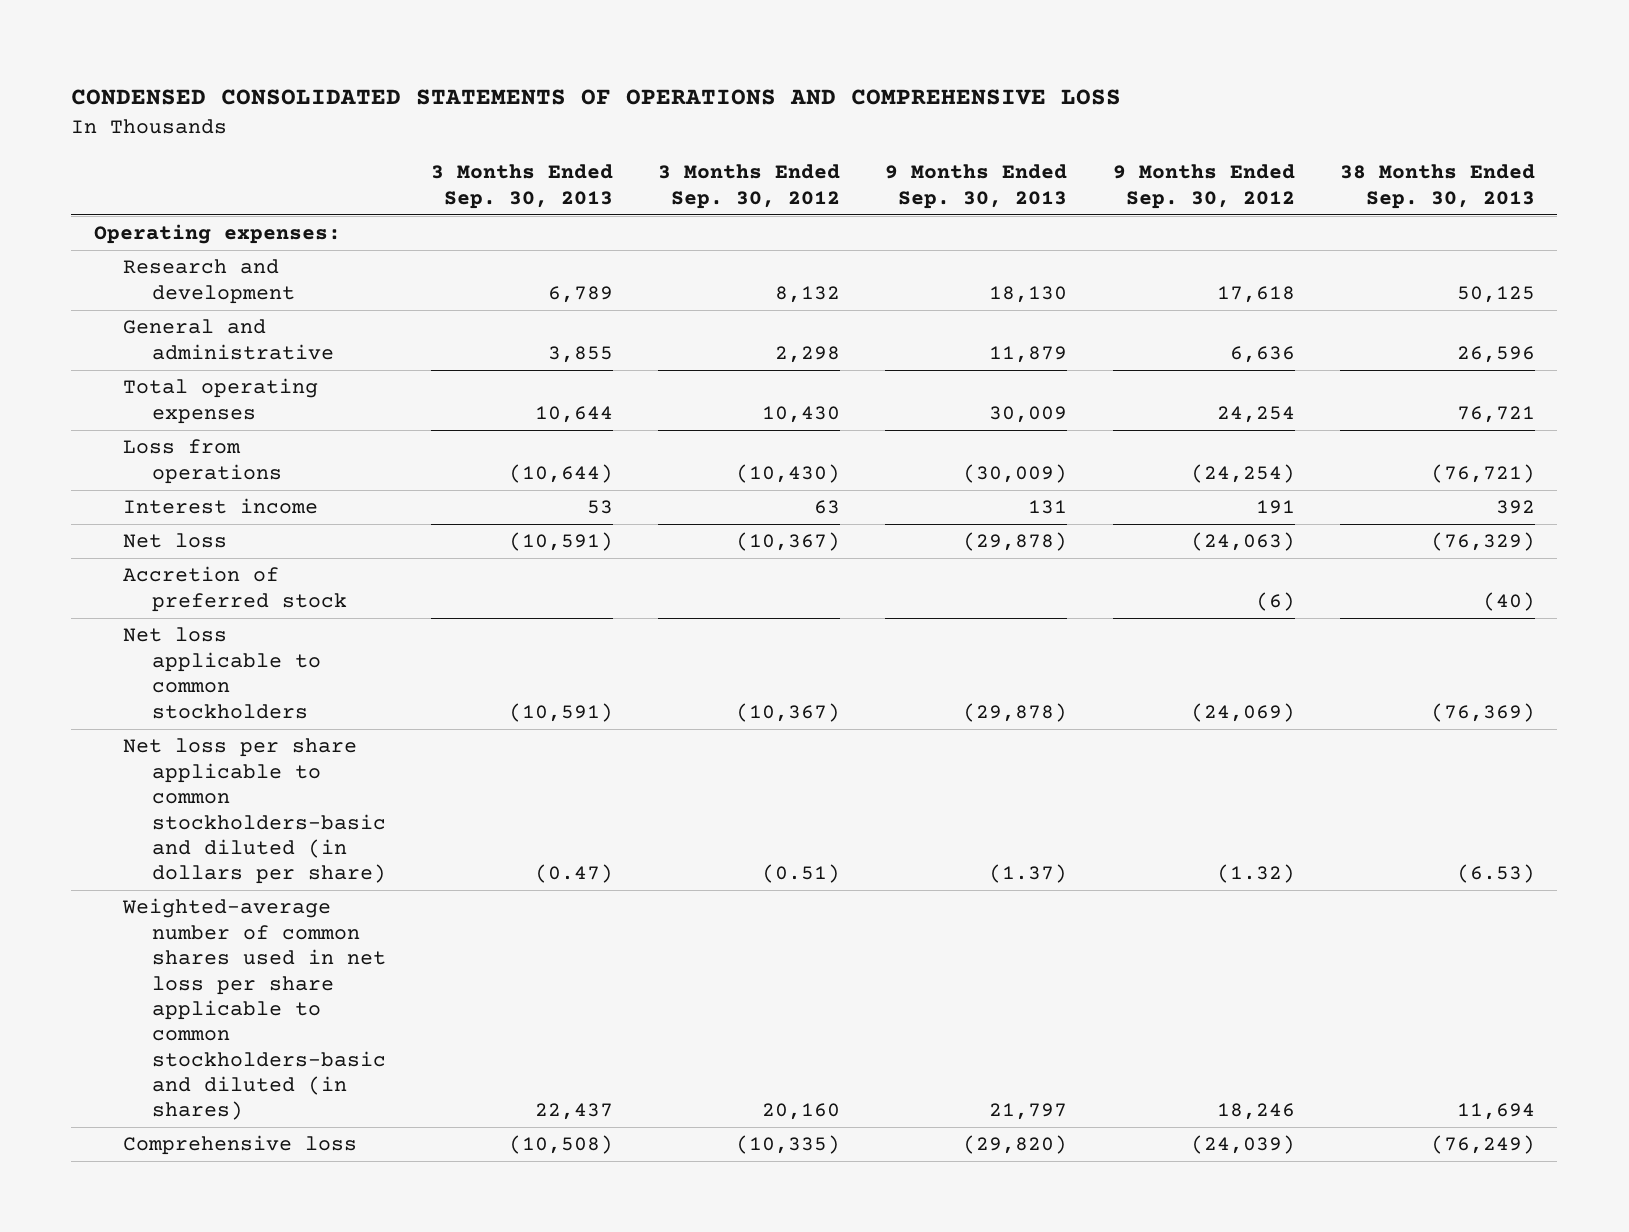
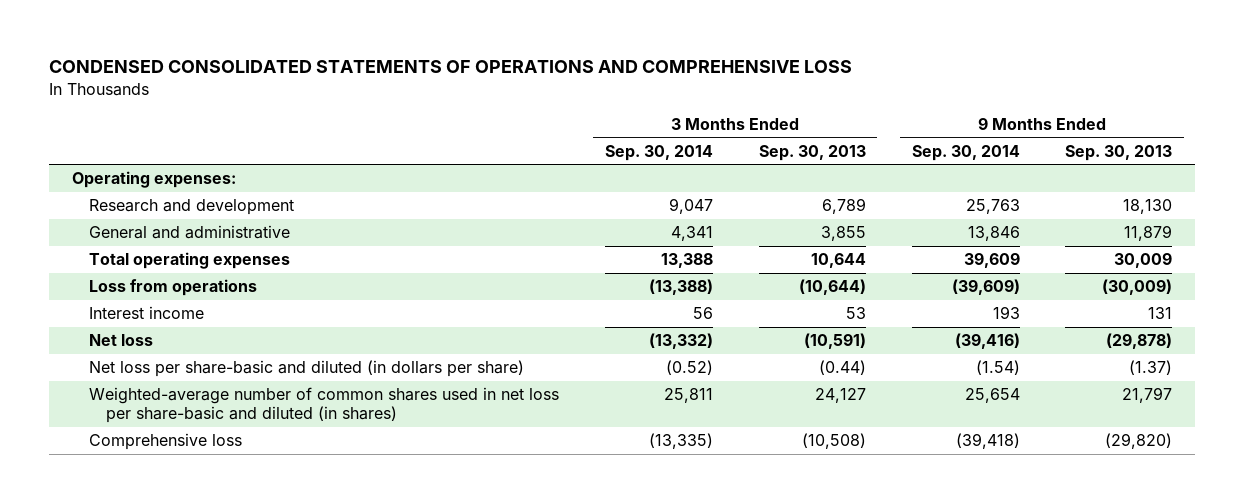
- | 3 Months Ended Sep. 30, 2013 | 3 Months Ended Sep. 30, 2012 | 9 Months Ended Sep. 30, 2013 | 9 Months Ended Sep. 30, 2012 | 38 Months Ended Sep. 30, 2013
+ | 3 Months Ended Sep. 30, 2014 | 3 Months Ended Sep. 30, 2013 | 9 Months Ended Sep. 30, 2014 | 9 Months Ended Sep. 30, 2013
- Accretion of preferred stock | | | | (6) | (40)
- Net loss applicable to common stockholders | (10,591) | (10,367) | (29,878) | (24,069) | (76,369)
- Net loss per share applicable to common stockholders-basic and diluted (in dollars per share) | (0.47) | (0.51) | (1.37) | (1.32) | (6.53)
- Weighted-average number of common shares used in net loss per share applicable to common stockholders-basic and diluted (in shares) | 22,437 | 20,160 | 21,797 | 18,246 | 11,694
+ Net loss per share-basic and diluted (in dollars per share) | (0.52) | (0.44) | (1.54) | (1.37)
+ Weighted-average number of common shares used in net loss per share-basic and diluted (in shares) | 25,811 | 24,127 | 25,654 | 21,797

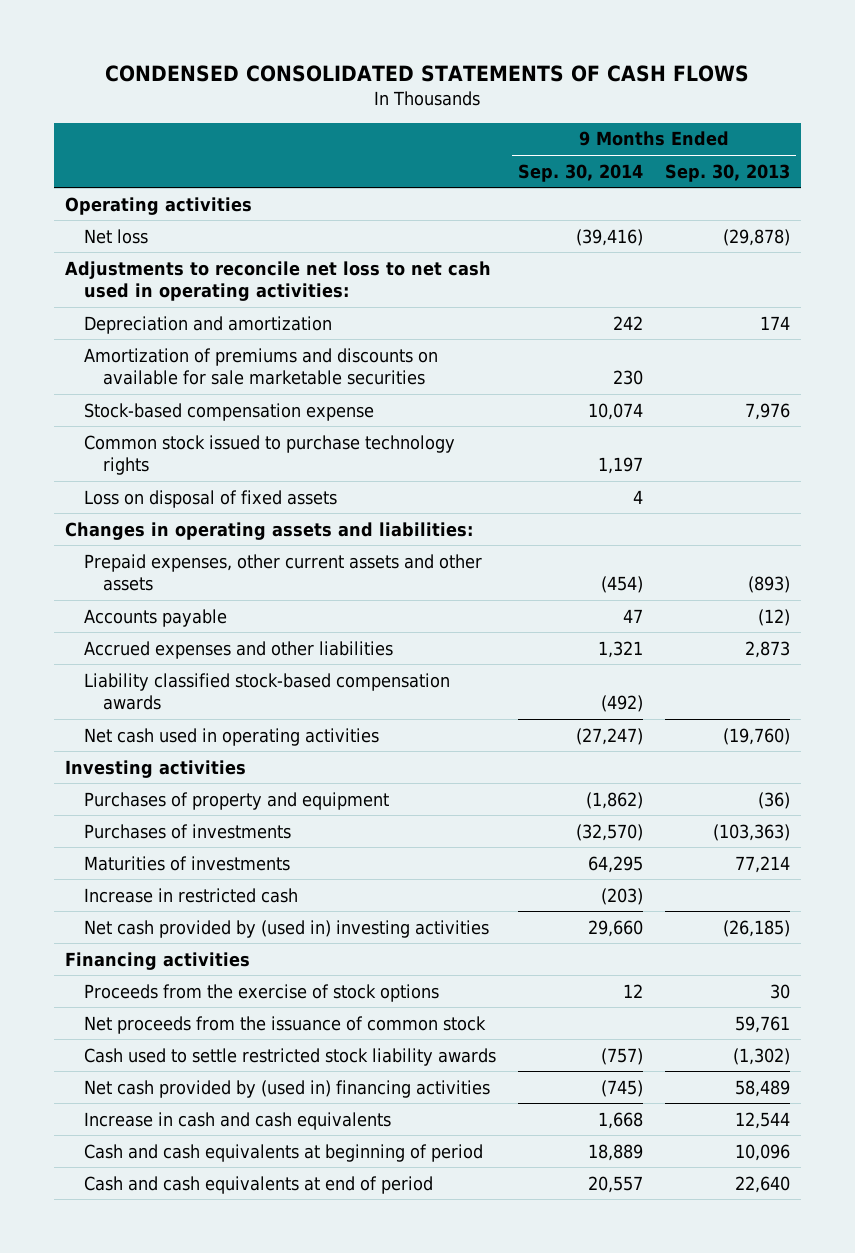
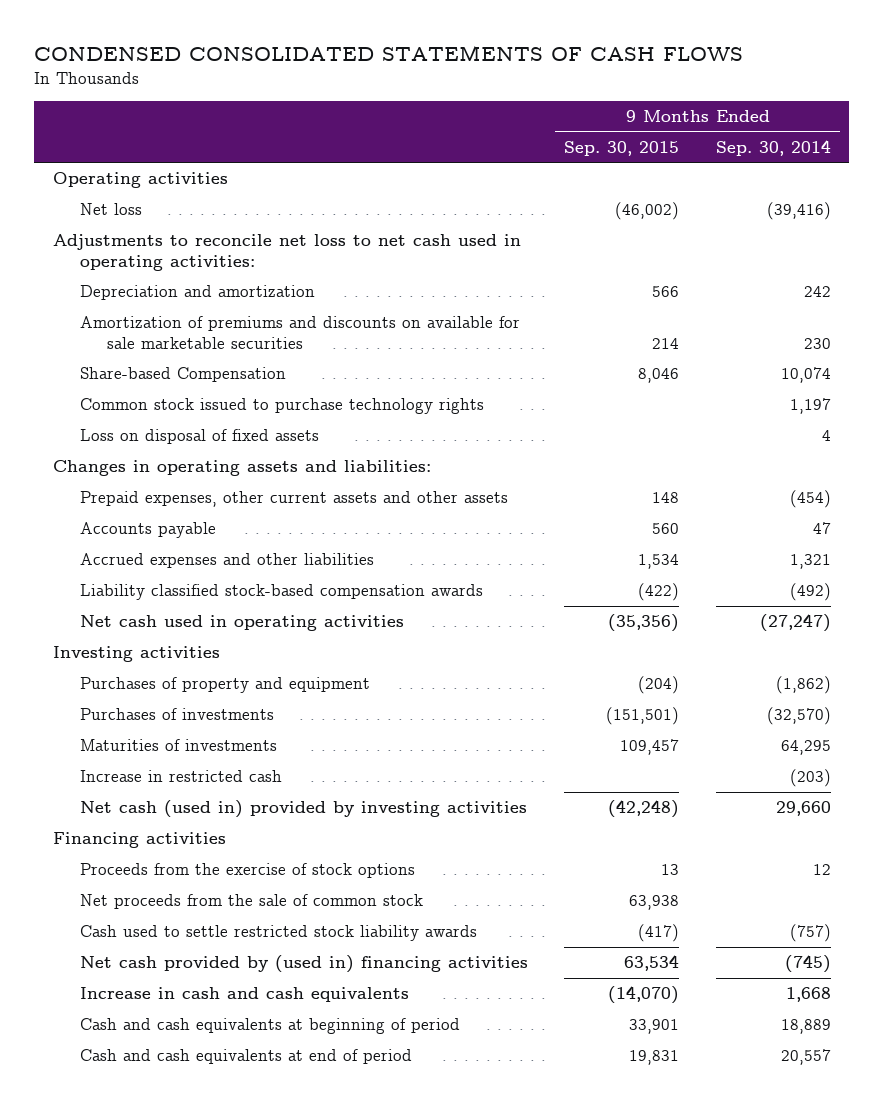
- | 9 Months Ended Sep. 30, 2014 | 9 Months Ended Sep. 30, 2013
+ | 9 Months Ended Sep. 30, 2015 | 9 Months Ended Sep. 30, 2014
- Stock-based compensation expense | 10,074 | 7,976
+ Share-based Compensation | 8,046 | 10,074
- Net cash provided by (used in) investing activities | 29,660 | (26,185)
+ Net cash (used in) provided by investing activities | (42,248) | 29,660
- Net proceeds from the issuance of common stock | | 59,761
+ Net proceeds from the sale of common stock | 63,938 |

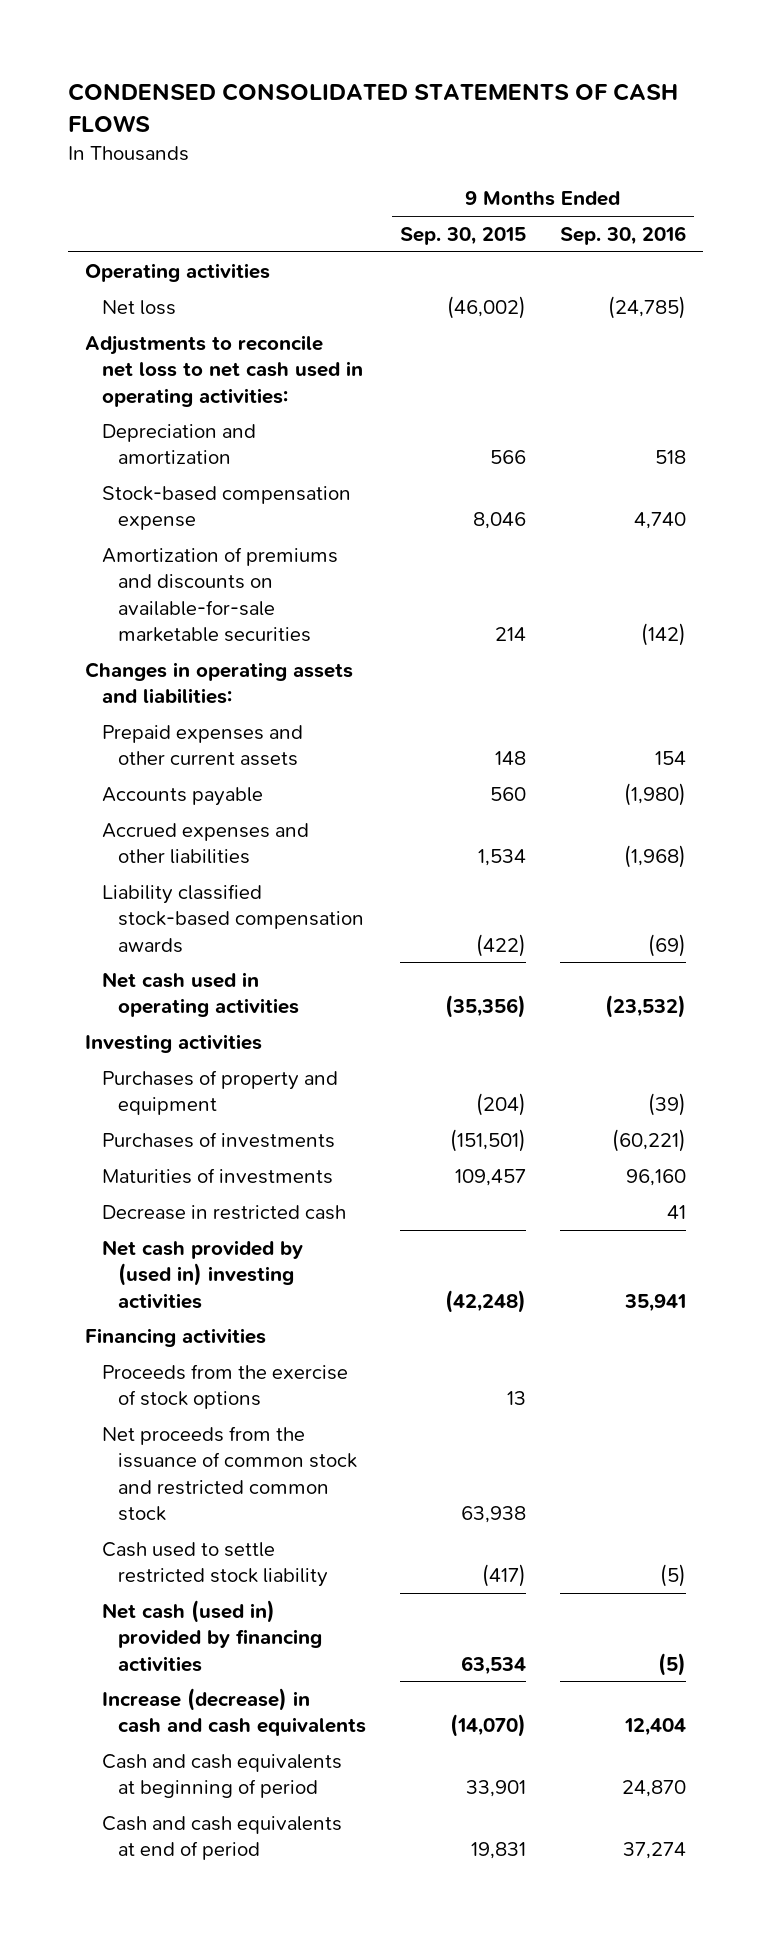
- | 9 Months Ended Sep. 30, 2015 | 9 Months Ended Sep. 30, 2014
+ | 9 Months Ended Sep. 30, 2015 | 9 Months Ended Sep. 30, 2016
- Amortization of premiums and discounts on available for sale marketable securities | 214 | 230
- Share-based Compensation | 8,046 | 10,074
- Common stock issued to purchase technology rights | | 1,197
- Loss on disposal of fixed assets | | 4
+ Stock-based compensation expense | 8,046 | 4,740
+ Amortization of premiums and discounts on available-for-sale marketable securities | 214 | (142)
- Prepaid expenses, other current assets and other assets | 148 | (454)
+ Prepaid expenses and other current assets | 148 | 154
- Increase in restricted cash | | (203)
- Net cash (used in) provided by investing activities | (42,248) | 29,660
+ Decrease in restricted cash | | 41
+ Net cash provided by (used in) investing activities | (42,248) | 35,941
- Net proceeds from the sale of common stock | 63,938 |
- Cash used to settle restricted stock liability awards | (417) | (757)
- Net cash provided by (used in) financing activities | 63,534 | (745)
- Increase in cash and cash equivalents | (14,070) | 1,668
+ Net proceeds from the issuance of common stock and restricted common stock | 63,938 |
+ Cash used to settle restricted stock liability | (417) | (5)
+ Net cash (used in) provided by financing activities | 63,534 | (5)
+ Increase (decrease) in cash and cash equivalents | (14,070) | 12,404

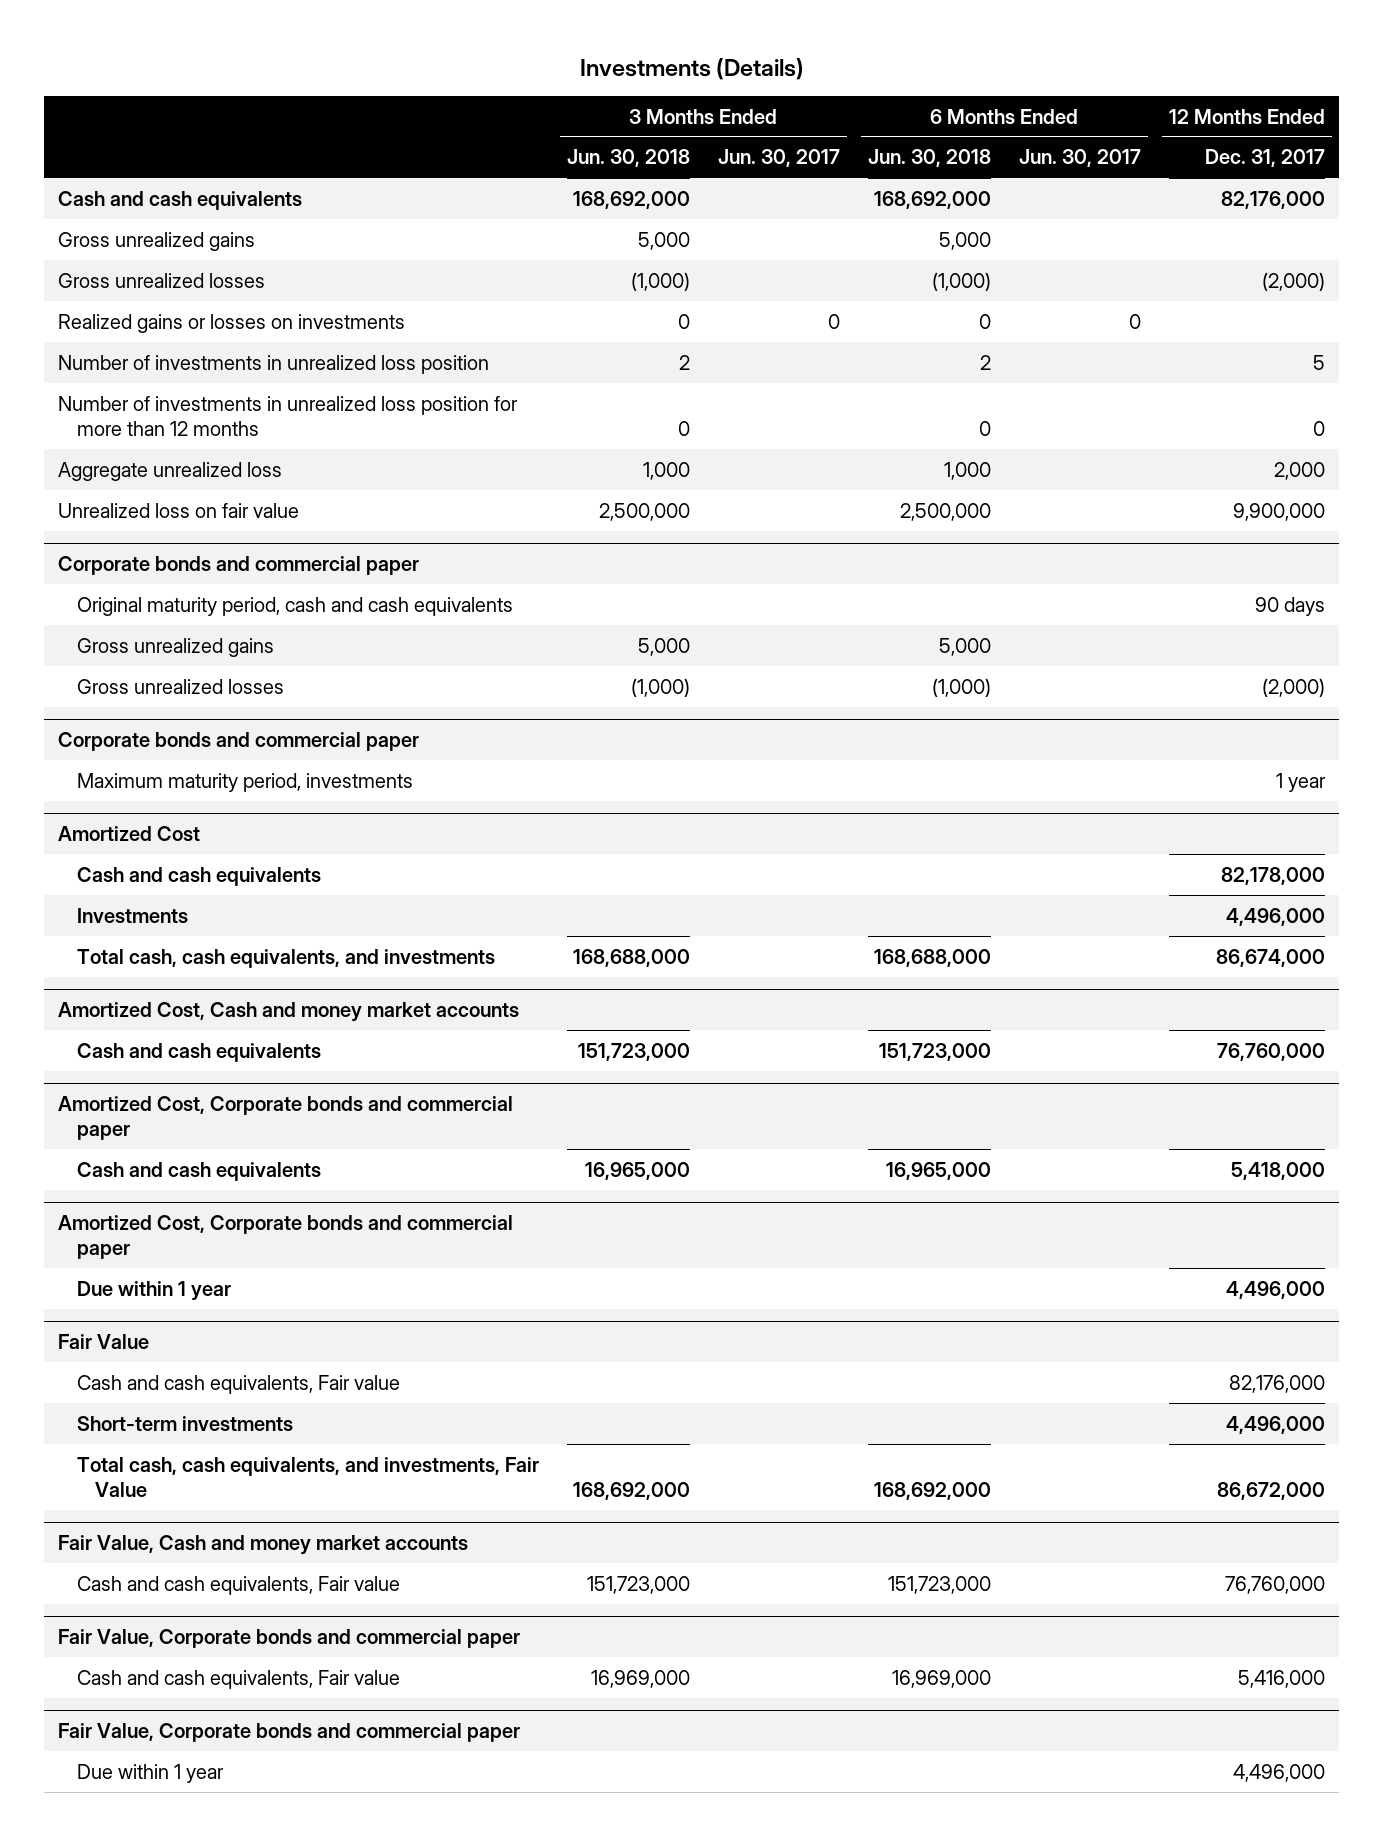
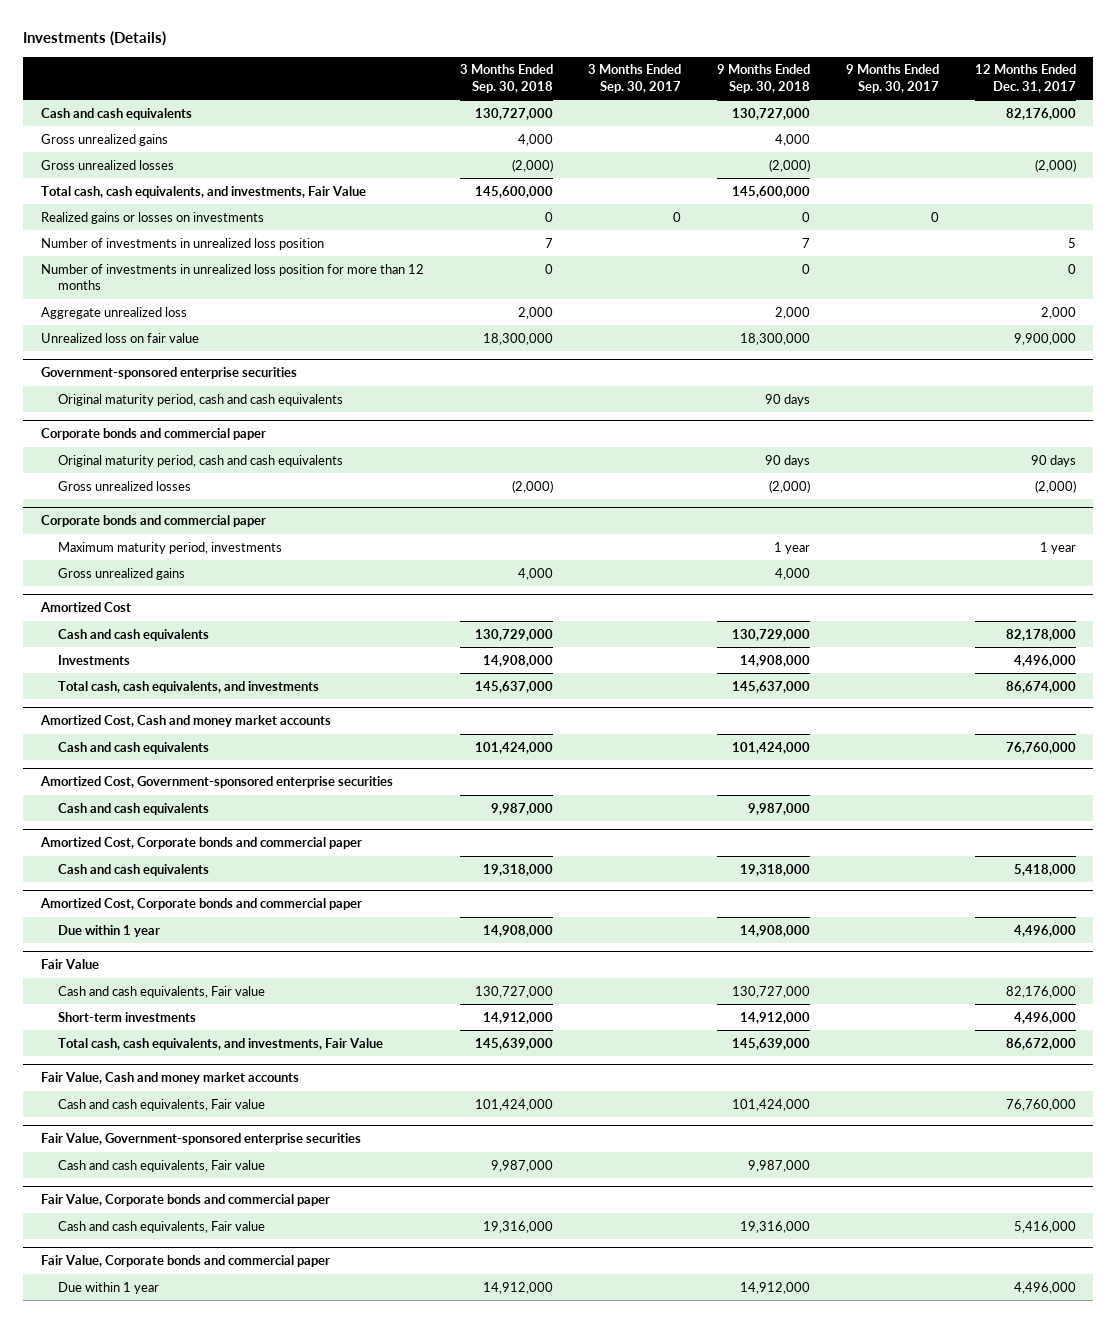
- | 3 Months Ended Jun. 30, 2018 | 3 Months Ended Jun. 30, 2017 | 6 Months Ended Jun. 30, 2018 | 6 Months Ended Jun. 30, 2017 | 12 Months Ended Dec. 31, 2017
+ | 3 Months Ended Sep. 30, 2018 | 3 Months Ended Sep. 30, 2017 | 9 Months Ended Sep. 30, 2018 | 9 Months Ended Sep. 30, 2017 | 12 Months Ended Dec. 31, 2017
+ Total cash, cash equivalents, and investments, Fair Value | 145,600,000 | | 145,600,000 | |
+ Government-sponsored enterprise securities
+ Original maturity period, cash and cash equivalents | | | 90 days | |
@ Corporate bonds and commercial paper
moved down: Gross unrealized gains | 4,000 | | 4,000 | |
+ Amortized Cost, Government-sponsored enterprise securities
+ Cash and cash equivalents | 9,987,000 | | 9,987,000 | |
+ Fair Value, Government-sponsored enterprise securities
+ Cash and cash equivalents, Fair value | 9,987,000 | | 9,987,000 | |

